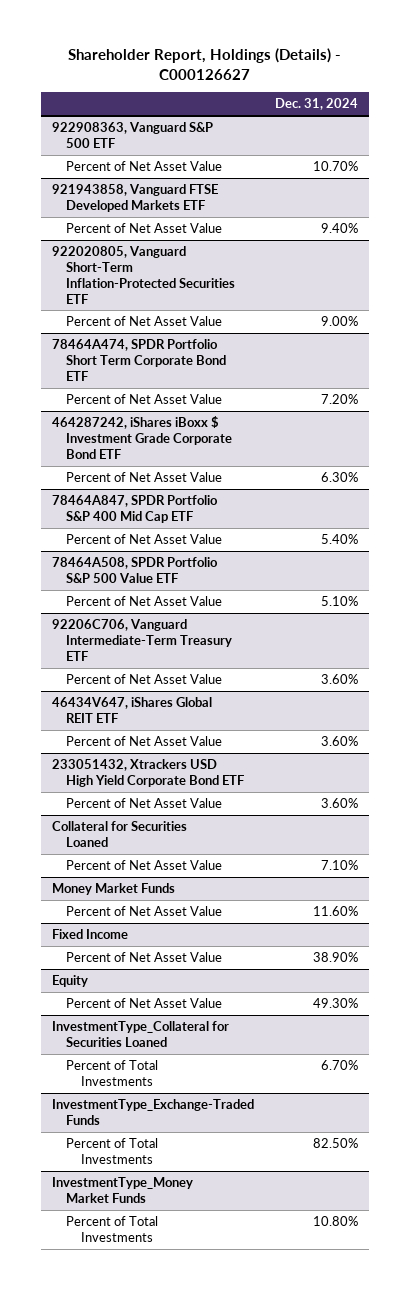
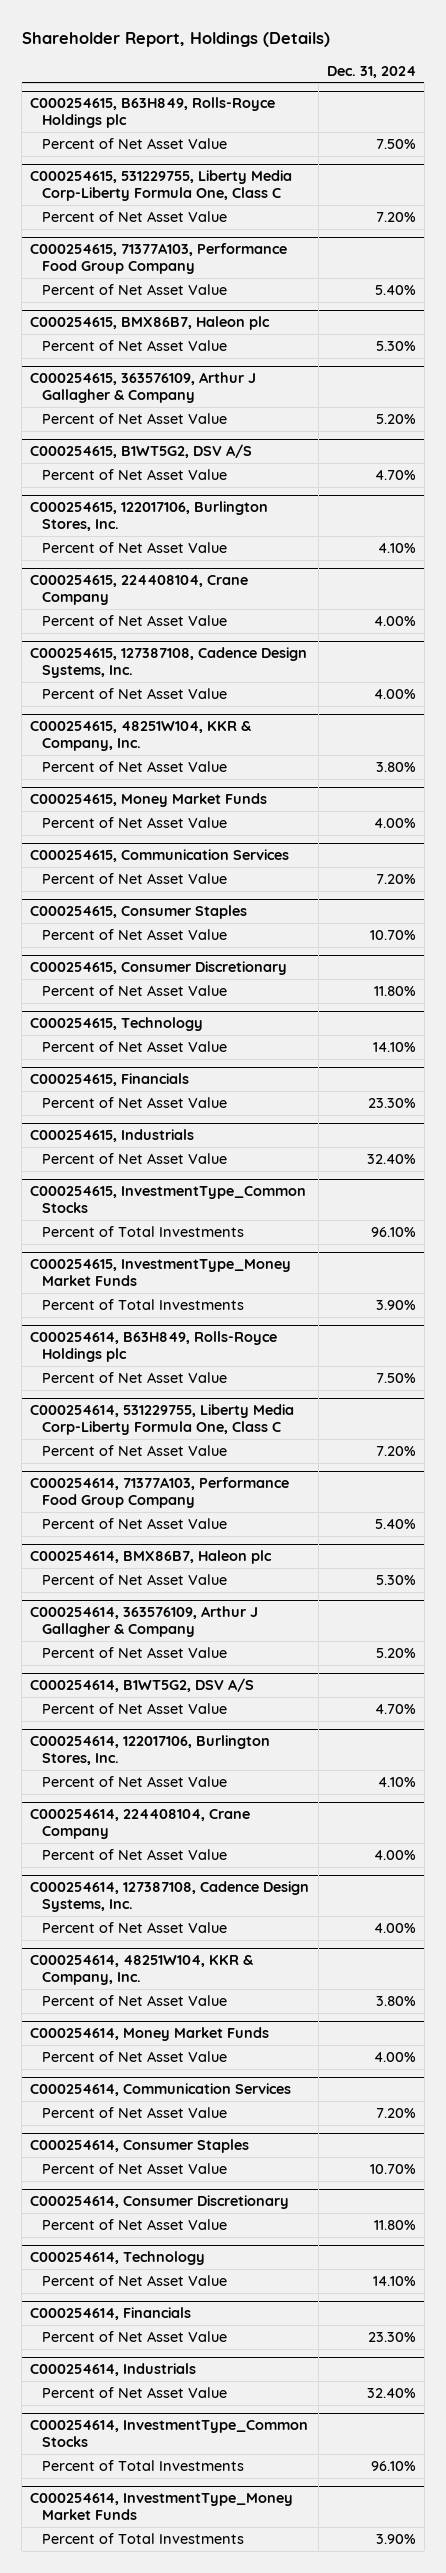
- Shareholder Report, Holdings (Details) - C000126627
+ Shareholder Report, Holdings (Details)
- 922908363, Vanguard S&P 500 ETF
+ C000254615, B63H849, Rolls-Royce Holdings plc
+ Percent of Net Asset Value | 7.50%
+ C000254615, 531229755, Liberty Media Corp-Liberty Formula One, Class C
+ Percent of Net Asset Value | 7.20%
+ C000254615, 71377A103, Performance Food Group Company
+ Percent of Net Asset Value | 5.40%
+ C000254615, BMX86B7, Haleon plc
+ Percent of Net Asset Value | 5.30%
+ C000254615, 363576109, Arthur J Gallagher & Company
+ Percent of Net Asset Value | 5.20%
+ C000254615, B1WT5G2, DSV A/S
+ Percent of Net Asset Value | 4.70%
+ C000254615, 122017106, Burlington Stores, Inc.
+ Percent of Net Asset Value | 4.10%
+ C000254615, 224408104, Crane Company
+ Percent of Net Asset Value | 4.00%
+ C000254615, 127387108, Cadence Design Systems, Inc.
+ Percent of Net Asset Value | 4.00%
+ C000254615, 48251W104, KKR & Company, Inc.
+ Percent of Net Asset Value | 3.80%
+ C000254615, Money Market Funds
+ Percent of Net Asset Value | 4.00%
+ C000254615, Communication Services
+ Percent of Net Asset Value | 7.20%
+ C000254615, Consumer Staples
- 921943858, Vanguard FTSE Developed Markets ETF
- Percent of Net Asset Value | 9.40%
- 922020805, Vanguard Short-Term Inflation-Protected Securities ETF
- Percent of Net Asset Value | 9.00%
- 78464A474, SPDR Portfolio Short Term Corporate Bond ETF
+ C000254615, Consumer Discretionary
+ Percent of Net Asset Value | 11.80%
+ C000254615, Technology
+ Percent of Net Asset Value | 14.10%
+ C000254615, Financials
+ Percent of Net Asset Value | 23.30%
+ C000254615, Industrials
+ Percent of Net Asset Value | 32.40%
+ C000254615, InvestmentType_Common Stocks
+ Percent of Total Investments | 96.10%
+ C000254615, InvestmentType_Money Market Funds
+ Percent of Total Investments | 3.90%
+ C000254614, B63H849, Rolls-Royce Holdings plc
+ Percent of Net Asset Value | 7.50%
+ C000254614, 531229755, Liberty Media Corp-Liberty Formula One, Class C
- 464287242, iShares iBoxx $ Investment Grade Corporate Bond ETF
- Percent of Net Asset Value | 6.30%
- 78464A847, SPDR Portfolio S&P 400 Mid Cap ETF
+ C000254614, 71377A103, Performance Food Group Company
- 78464A508, SPDR Portfolio S&P 500 Value ETF
- Percent of Net Asset Value | 5.10%
- 92206C706, Vanguard Intermediate-Term Treasury ETF
- Percent of Net Asset Value | 3.60%
- 46434V647, iShares Global REIT ETF
- Percent of Net Asset Value | 3.60%
- 233051432, Xtrackers USD High Yield Corporate Bond ETF
- Percent of Net Asset Value | 3.60%
- Collateral for Securities Loaned
- Percent of Net Asset Value | 7.10%
- Money Market Funds
- Percent of Net Asset Value | 11.60%
- Fixed Income
- Percent of Net Asset Value | 38.90%
- Equity
- Percent of Net Asset Value | 49.30%
- InvestmentType_Collateral for Securities Loaned
- Percent of Total Investments | 6.70%
- InvestmentType_Exchange-Traded Funds
- Percent of Total Investments | 82.50%
- InvestmentType_Money Market Funds
- Percent of Total Investments | 10.80%
+ C000254614, BMX86B7, Haleon plc
+ Percent of Net Asset Value | 5.30%
+ C000254614, 363576109, Arthur J Gallagher & Company
+ Percent of Net Asset Value | 5.20%
+ C000254614, B1WT5G2, DSV A/S
+ Percent of Net Asset Value | 4.70%
+ C000254614, 122017106, Burlington Stores, Inc.
+ Percent of Net Asset Value | 4.10%
+ C000254614, 224408104, Crane Company
+ Percent of Net Asset Value | 4.00%
+ C000254614, 127387108, Cadence Design Systems, Inc.
+ Percent of Net Asset Value | 4.00%
+ C000254614, 48251W104, KKR & Company, Inc.
+ Percent of Net Asset Value | 3.80%
+ C000254614, Money Market Funds
+ Percent of Net Asset Value | 4.00%
+ C000254614, Communication Services
+ Percent of Net Asset Value | 7.20%
+ C000254614, Consumer Staples
+ Percent of Net Asset Value | 10.70%
+ C000254614, Consumer Discretionary
+ Percent of Net Asset Value | 11.80%
+ C000254614, Technology
+ Percent of Net Asset Value | 14.10%
+ C000254614, Financials
+ Percent of Net Asset Value | 23.30%
+ C000254614, Industrials
+ Percent of Net Asset Value | 32.40%
+ C000254614, InvestmentType_Common Stocks
+ Percent of Total Investments | 96.10%
+ C000254614, InvestmentType_Money Market Funds
+ Percent of Total Investments | 3.90%

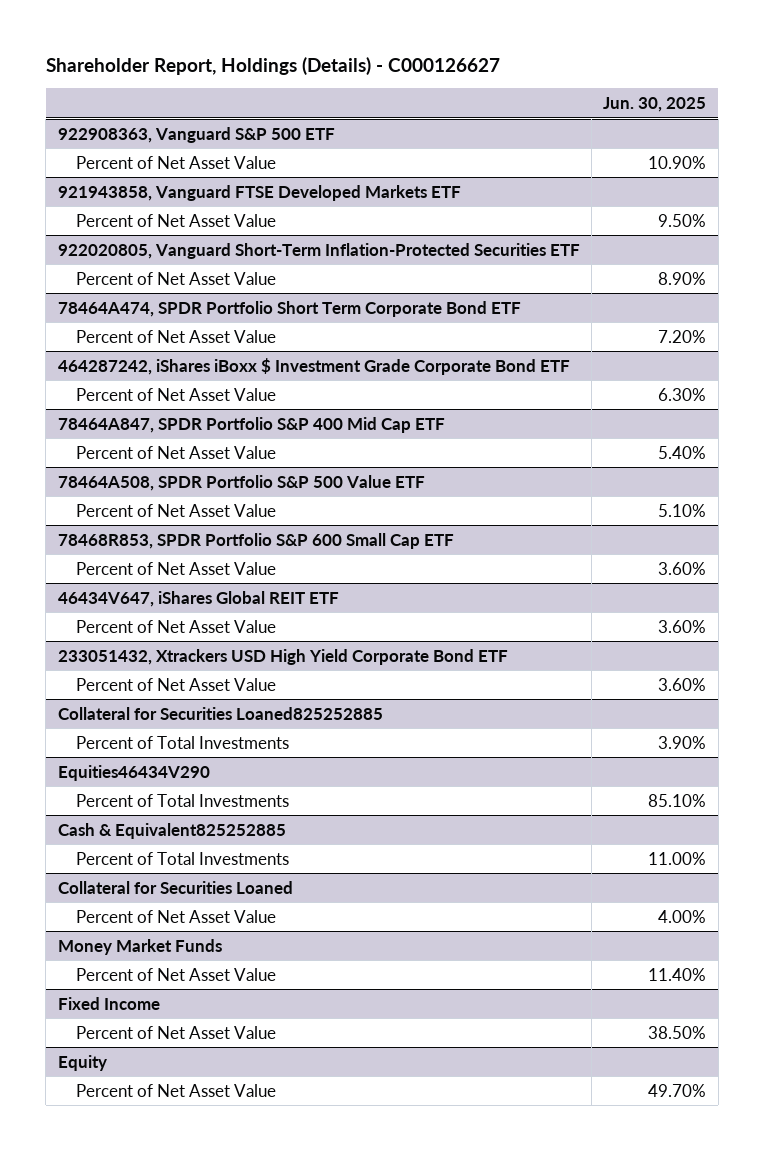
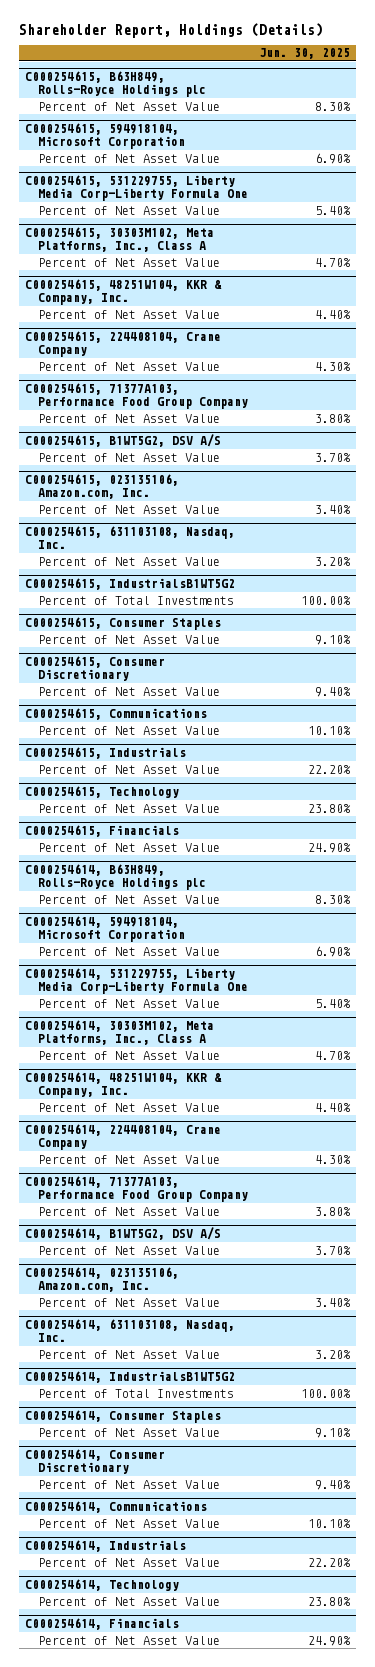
- Shareholder Report, Holdings (Details) - C000126627
+ Shareholder Report, Holdings (Details)
- 922908363, Vanguard S&P 500 ETF
- Percent of Net Asset Value | 10.90%
- 921943858, Vanguard FTSE Developed Markets ETF
- Percent of Net Asset Value | 9.50%
- 922020805, Vanguard Short-Term Inflation-Protected Securities ETF
- Percent of Net Asset Value | 8.90%
- 78464A474, SPDR Portfolio Short Term Corporate Bond ETF
- Percent of Net Asset Value | 7.20%
- 464287242, iShares iBoxx $ Investment Grade Corporate Bond ETF
- Percent of Net Asset Value | 6.30%
- 78464A847, SPDR Portfolio S&P 400 Mid Cap ETF
+ C000254615, B63H849, Rolls-Royce Holdings plc
+ Percent of Net Asset Value | 8.30%
+ C000254615, 594918104, Microsoft Corporation
+ Percent of Net Asset Value | 6.90%
+ C000254615, 531229755, Liberty Media Corp-Liberty Formula One
- 78464A508, SPDR Portfolio S&P 500 Value ETF
- Percent of Net Asset Value | 5.10%
- 78468R853, SPDR Portfolio S&P 600 Small Cap ETF
- Percent of Net Asset Value | 3.60%
- 46434V647, iShares Global REIT ETF
- Percent of Net Asset Value | 3.60%
- 233051432, Xtrackers USD High Yield Corporate Bond ETF
- Percent of Net Asset Value | 3.60%
- Collateral for Securities Loaned825252885
- Percent of Total Investments | 3.90%
- Equities46434V290
- Percent of Total Investments | 85.10%
- Cash & Equivalent825252885
- Percent of Total Investments | 11.00%
- Collateral for Securities Loaned
- Percent of Net Asset Value | 4.00%
- Money Market Funds
- Percent of Net Asset Value | 11.40%
- Fixed Income
- Percent of Net Asset Value | 38.50%
- Equity
- Percent of Net Asset Value | 49.70%
+ C000254615, 30303M102, Meta Platforms, Inc., Class A
+ Percent of Net Asset Value | 4.70%
+ C000254615, 48251W104, KKR & Company, Inc.
+ Percent of Net Asset Value | 4.40%
+ C000254615, 224408104, Crane Company
+ Percent of Net Asset Value | 4.30%
+ C000254615, 71377A103, Performance Food Group Company
+ Percent of Net Asset Value | 3.80%
+ C000254615, B1WT5G2, DSV A/S
+ Percent of Net Asset Value | 3.70%
+ C000254615, 023135106, Amazon.com, Inc.
+ Percent of Net Asset Value | 3.40%
+ C000254615, 631103108, Nasdaq, Inc.
+ Percent of Net Asset Value | 3.20%
+ C000254615, IndustrialsB1WT5G2
+ Percent of Total Investments | 100.00%
+ C000254615, Consumer Staples
+ Percent of Net Asset Value | 9.10%
+ C000254615, Consumer Discretionary
+ Percent of Net Asset Value | 9.40%
+ C000254615, Communications
+ Percent of Net Asset Value | 10.10%
+ C000254615, Industrials
+ Percent of Net Asset Value | 22.20%
+ C000254615, Technology
+ Percent of Net Asset Value | 23.80%
+ C000254615, Financials
+ Percent of Net Asset Value | 24.90%
+ C000254614, B63H849, Rolls-Royce Holdings plc
+ Percent of Net Asset Value | 8.30%
+ C000254614, 594918104, Microsoft Corporation
+ Percent of Net Asset Value | 6.90%
+ C000254614, 531229755, Liberty Media Corp-Liberty Formula One
+ Percent of Net Asset Value | 5.40%
+ C000254614, 30303M102, Meta Platforms, Inc., Class A
+ Percent of Net Asset Value | 4.70%
+ C000254614, 48251W104, KKR & Company, Inc.
+ Percent of Net Asset Value | 4.40%
+ C000254614, 224408104, Crane Company
+ Percent of Net Asset Value | 4.30%
+ C000254614, 71377A103, Performance Food Group Company
+ Percent of Net Asset Value | 3.80%
+ C000254614, B1WT5G2, DSV A/S
+ Percent of Net Asset Value | 3.70%
+ C000254614, 023135106, Amazon.com, Inc.
+ Percent of Net Asset Value | 3.40%
+ C000254614, 631103108, Nasdaq, Inc.
+ Percent of Net Asset Value | 3.20%
+ C000254614, IndustrialsB1WT5G2
+ Percent of Total Investments | 100.00%
+ C000254614, Consumer Staples
+ Percent of Net Asset Value | 9.10%
+ C000254614, Consumer Discretionary
+ Percent of Net Asset Value | 9.40%
+ C000254614, Communications
+ Percent of Net Asset Value | 10.10%
+ C000254614, Industrials
+ Percent of Net Asset Value | 22.20%
+ C000254614, Technology
+ Percent of Net Asset Value | 23.80%
+ C000254614, Financials
+ Percent of Net Asset Value | 24.90%

